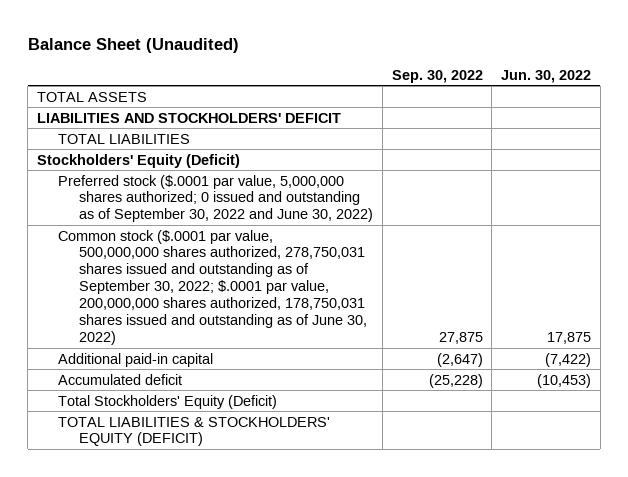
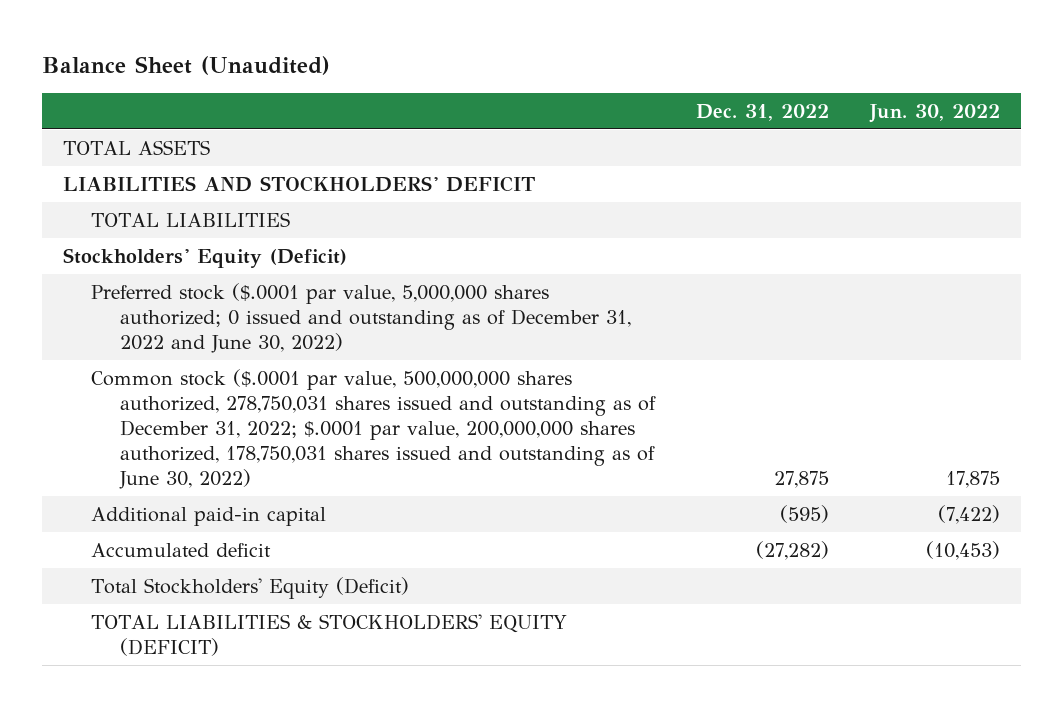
- | Sep. 30, 2022 | Jun. 30, 2022
+ | Dec. 31, 2022 | Jun. 30, 2022
- Preferred stock ($.0001 par value, 5,000,000 shares authorized; 0 issued and outstanding as of September 30, 2022 and June 30, 2022)
- Common stock ($.0001 par value, 500,000,000 shares authorized, 278,750,031 shares issued and outstanding as of September 30, 2022; $.0001 par value, 200,000,000 shares authorized, 178,750,031 shares issued and outstanding as of June 30, 2022) | 27,875 | 17,875
+ Preferred stock ($.0001 par value, 5,000,000 shares authorized; 0 issued and outstanding as of December 31, 2022 and June 30, 2022)
+ Common stock ($.0001 par value, 500,000,000 shares authorized, 278,750,031 shares issued and outstanding as of December 31, 2022; $.0001 par value, 200,000,000 shares authorized, 178,750,031 shares issued and outstanding as of June 30, 2022) | 27,875 | 17,875

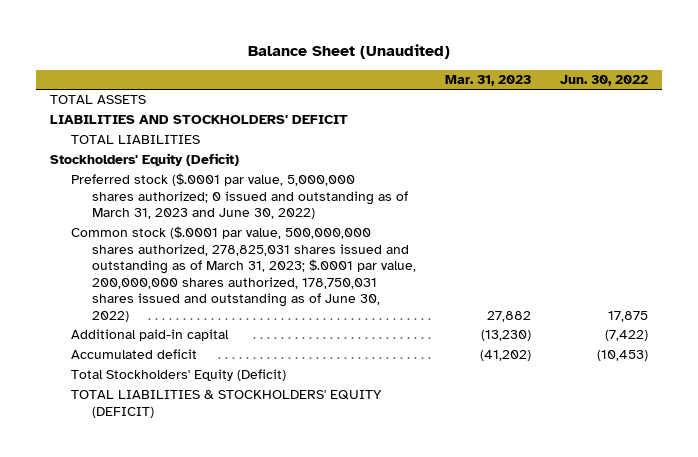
- | Dec. 31, 2022 | Jun. 30, 2022
+ | Mar. 31, 2023 | Jun. 30, 2022
- Preferred stock ($.0001 par value, 5,000,000 shares authorized; 0 issued and outstanding as of December 31, 2022 and June 30, 2022)
- Common stock ($.0001 par value, 500,000,000 shares authorized, 278,750,031 shares issued and outstanding as of December 31, 2022; $.0001 par value, 200,000,000 shares authorized, 178,750,031 shares issued and outstanding as of June 30, 2022) | 27,875 | 17,875
+ Preferred stock ($.0001 par value, 5,000,000 shares authorized; 0 issued and outstanding as of March 31, 2023 and June 30, 2022)
+ Common stock ($.0001 par value, 500,000,000 shares authorized, 278,825,031 shares issued and outstanding as of March 31, 2023; $.0001 par value, 200,000,000 shares authorized, 178,750,031 shares issued and outstanding as of June 30, 2022) | 27,882 | 17,875

